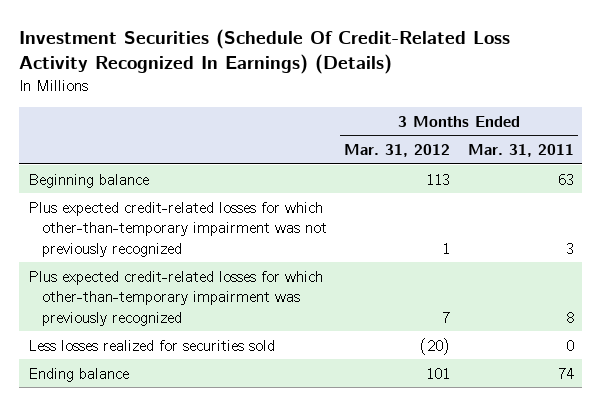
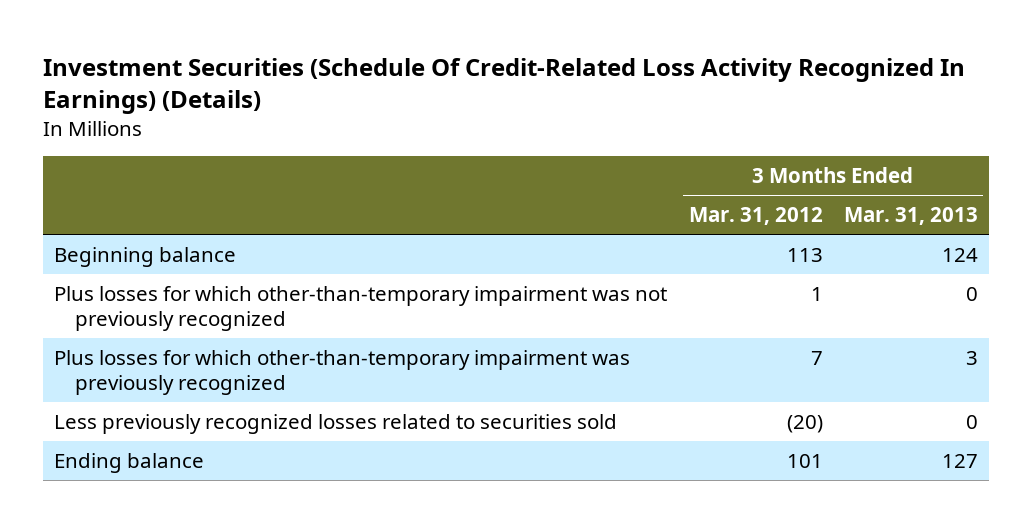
- | 3 Months Ended Mar. 31, 2012 | 3 Months Ended Mar. 31, 2011
+ | 3 Months Ended Mar. 31, 2012 | 3 Months Ended Mar. 31, 2013
- Plus expected credit-related losses for which other-than-temporary impairment was not previously recognized | 1 | 3
- Plus expected credit-related losses for which other-than-temporary impairment was previously recognized | 7 | 8
- Less losses realized for securities sold | (20) | 0
+ Plus losses for which other-than-temporary impairment was not previously recognized | 1 | 0
+ Plus losses for which other-than-temporary impairment was previously recognized | 7 | 3
+ Less previously recognized losses related to securities sold | (20) | 0

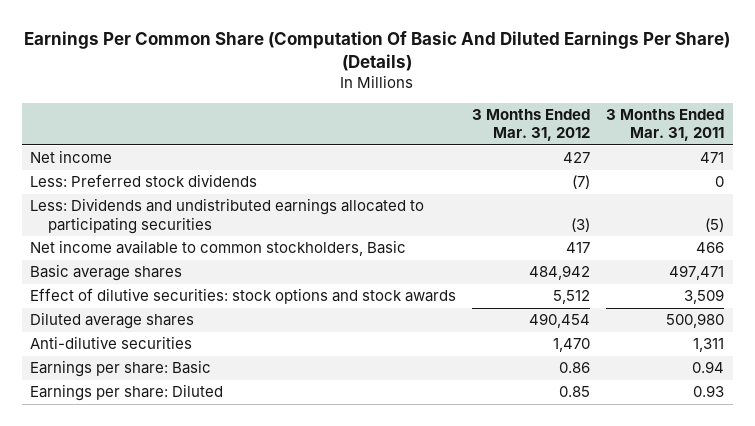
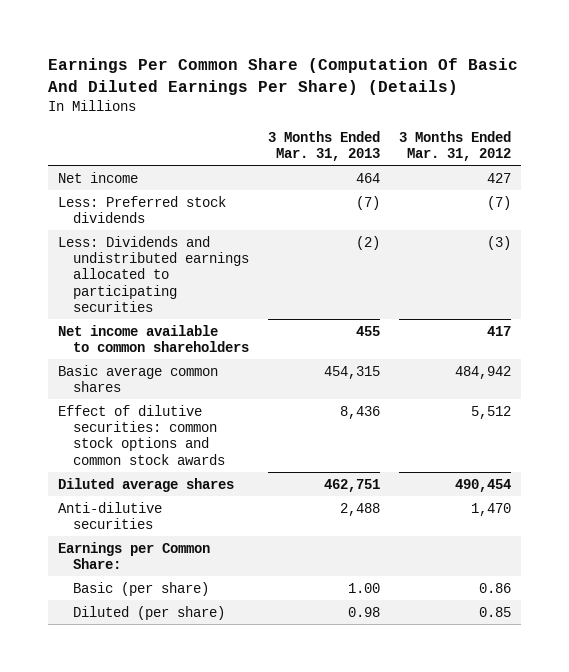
- | 3 Months Ended Mar. 31, 2012 | 3 Months Ended Mar. 31, 2011
+ | 3 Months Ended Mar. 31, 2013 | 3 Months Ended Mar. 31, 2012
- Net income available to common stockholders, Basic | 417 | 466
- Basic average shares | 484,942 | 497,471
- Effect of dilutive securities: stock options and stock awards | 5,512 | 3,509
+ Net income available to common shareholders | 455 | 417
+ Basic average common shares | 454,315 | 484,942
+ Effect of dilutive securities: common stock options and common stock awards | 8,436 | 5,512
- Earnings per share: Basic | 0.86 | 0.94
- Earnings per share: Diluted | 0.85 | 0.93
+ Earnings per Common Share:
+ Basic (per share) | 1.00 | 0.86
+ Diluted (per share) | 0.98 | 0.85

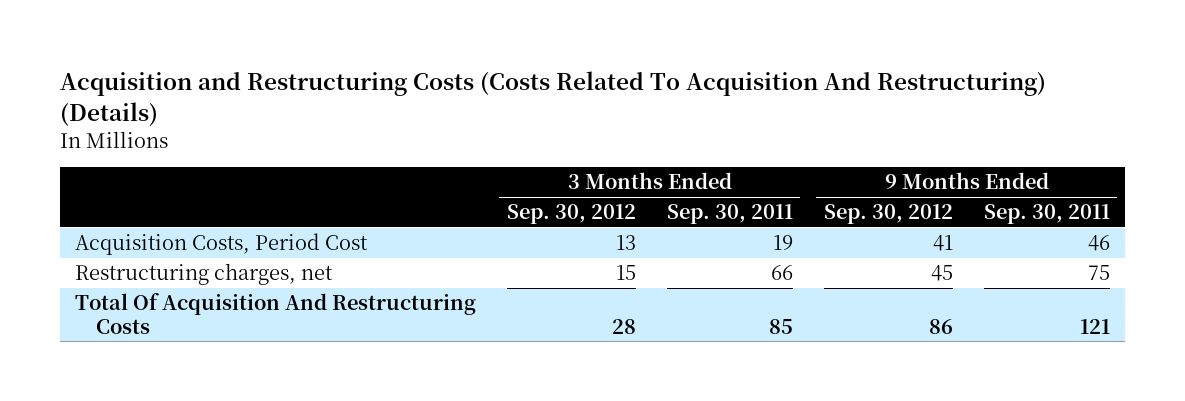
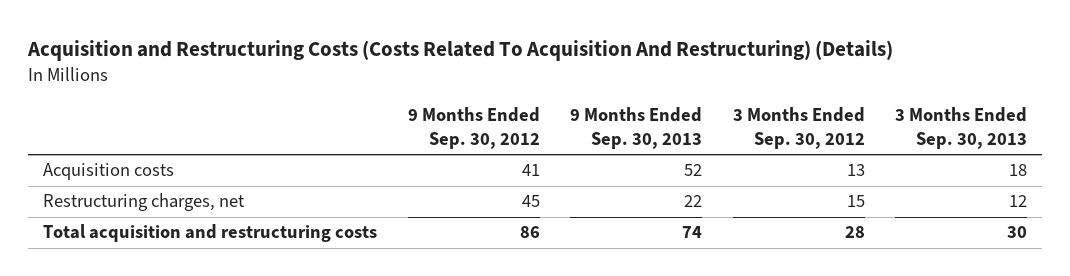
- | 3 Months Ended Sep. 30, 2012 | 3 Months Ended Sep. 30, 2011 | 9 Months Ended Sep. 30, 2012 | 9 Months Ended Sep. 30, 2011
+ | 9 Months Ended Sep. 30, 2012 | 9 Months Ended Sep. 30, 2013 | 3 Months Ended Sep. 30, 2012 | 3 Months Ended Sep. 30, 2013
- Acquisition Costs, Period Cost | 13 | 19 | 41 | 46
+ Acquisition costs | 41 | 52 | 13 | 18
- Total Of Acquisition And Restructuring Costs | 28 | 85 | 86 | 121
+ Total acquisition and restructuring costs | 86 | 74 | 28 | 30

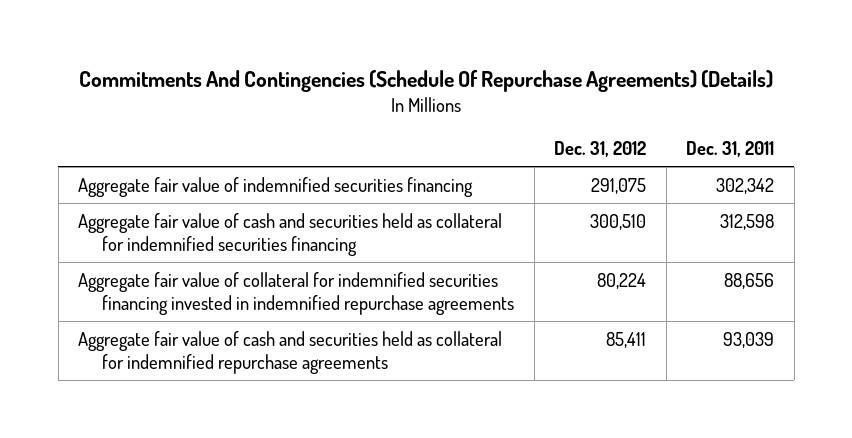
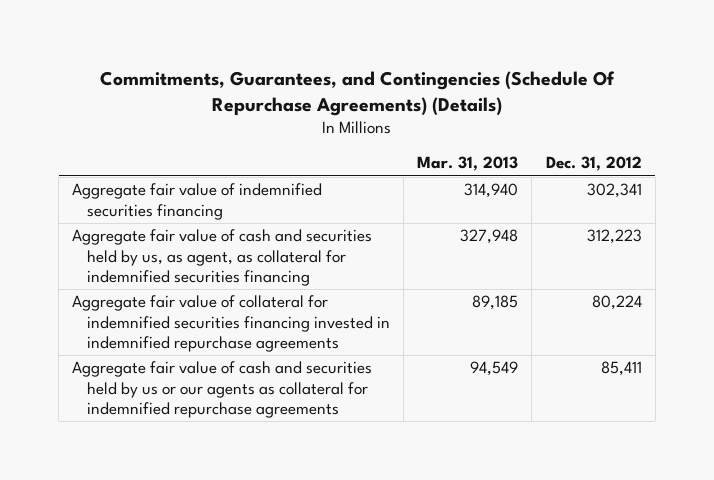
- Commitments And Contingencies (Schedule Of Repurchase Agreements) (Details)
+ Commitments, Guarantees, and Contingencies (Schedule Of Repurchase Agreements) (Details)
- | Dec. 31, 2012 | Dec. 31, 2011
+ | Mar. 31, 2013 | Dec. 31, 2012
- Aggregate fair value of indemnified securities financing | 291,075 | 302,342
- Aggregate fair value of cash and securities held as collateral for indemnified securities financing | 300,510 | 312,598
+ Aggregate fair value of indemnified securities financing | 314,940 | 302,341
+ Aggregate fair value of cash and securities held by us, as agent, as collateral for indemnified securities financing | 327,948 | 312,223
- Aggregate fair value of cash and securities held as collateral for indemnified repurchase agreements | 85,411 | 93,039
+ Aggregate fair value of cash and securities held by us or our agents as collateral for indemnified repurchase agreements | 94,549 | 85,411

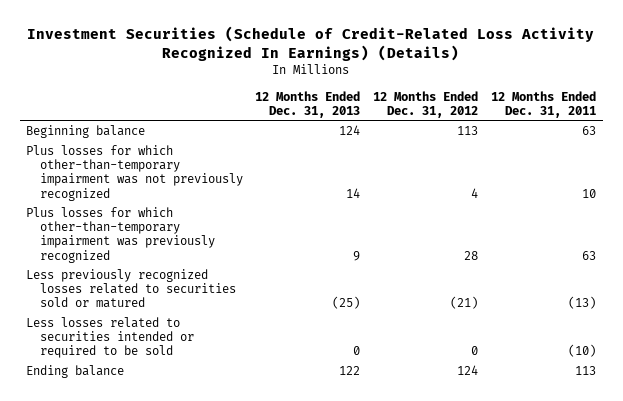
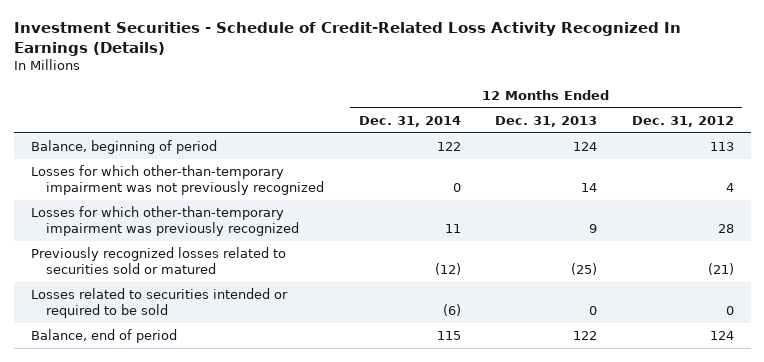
- Investment Securities (Schedule of Credit-Related Loss Activity Recognized In Earnings) (Details)
+ Investment Securities - Schedule of Credit-Related Loss Activity Recognized In Earnings (Details)
- | 12 Months Ended Dec. 31, 2013 | 12 Months Ended Dec. 31, 2012 | 12 Months Ended Dec. 31, 2011
+ | 12 Months Ended Dec. 31, 2014 | 12 Months Ended Dec. 31, 2013 | 12 Months Ended Dec. 31, 2012
- Beginning balance | 124 | 113 | 63
- Plus losses for which other-than-temporary impairment was not previously recognized | 14 | 4 | 10
- Plus losses for which other-than-temporary impairment was previously recognized | 9 | 28 | 63
- Less previously recognized losses related to securities sold or matured | (25) | (21) | (13)
- Less losses related to securities intended or required to be sold | 0 | 0 | (10)
- Ending balance | 122 | 124 | 113
+ Balance, beginning of period | 122 | 124 | 113
+ Losses for which other-than-temporary impairment was not previously recognized | 0 | 14 | 4
+ Losses for which other-than-temporary impairment was previously recognized | 11 | 9 | 28
+ Previously recognized losses related to securities sold or matured | (12) | (25) | (21)
+ Losses related to securities intended or required to be sold | (6) | 0 | 0
+ Balance, end of period | 115 | 122 | 124

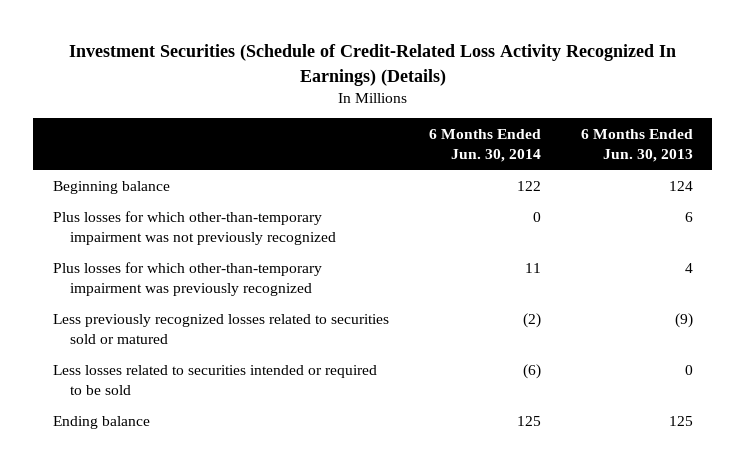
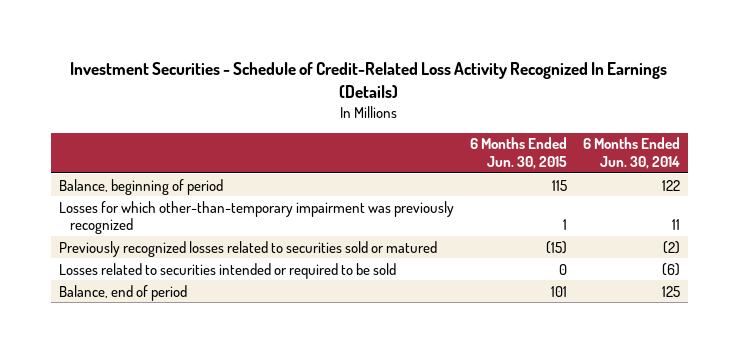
- Investment Securities (Schedule of Credit-Related Loss Activity Recognized In Earnings) (Details)
+ Investment Securities - Schedule of Credit-Related Loss Activity Recognized In Earnings (Details)
- | 6 Months Ended Jun. 30, 2014 | 6 Months Ended Jun. 30, 2013
+ | 6 Months Ended Jun. 30, 2015 | 6 Months Ended Jun. 30, 2014
- Beginning balance | 122 | 124
- Plus losses for which other-than-temporary impairment was not previously recognized | 0 | 6
- Plus losses for which other-than-temporary impairment was previously recognized | 11 | 4
- Less previously recognized losses related to securities sold or matured | (2) | (9)
- Less losses related to securities intended or required to be sold | (6) | 0
- Ending balance | 125 | 125
+ Balance, beginning of period | 115 | 122
+ Losses for which other-than-temporary impairment was previously recognized | 1 | 11
+ Previously recognized losses related to securities sold or matured | (15) | (2)
+ Losses related to securities intended or required to be sold | 0 | (6)
+ Balance, end of period | 101 | 125

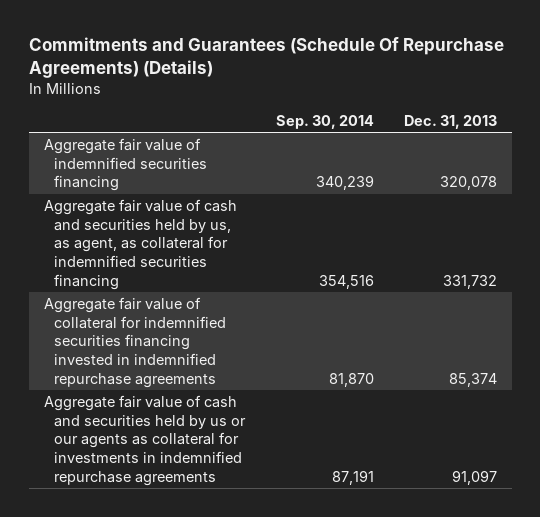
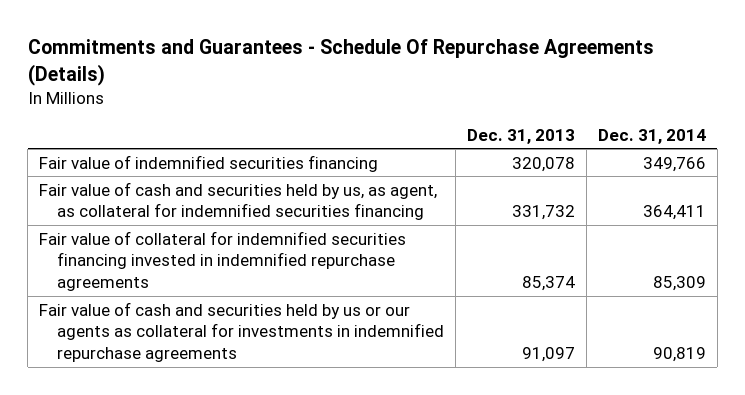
- Commitments and Guarantees (Schedule Of Repurchase Agreements) (Details)
+ Commitments and Guarantees - Schedule Of Repurchase Agreements (Details)
- | Sep. 30, 2014 | Dec. 31, 2013
+ | Dec. 31, 2013 | Dec. 31, 2014
- Aggregate fair value of indemnified securities financing | 340,239 | 320,078
- Aggregate fair value of cash and securities held by us, as agent, as collateral for indemnified securities financing | 354,516 | 331,732
- Aggregate fair value of collateral for indemnified securities financing invested in indemnified repurchase agreements | 81,870 | 85,374
- Aggregate fair value of cash and securities held by us or our agents as collateral for investments in indemnified repurchase agreements | 87,191 | 91,097
+ Fair value of indemnified securities financing | 320,078 | 349,766
+ Fair value of cash and securities held by us, as agent, as collateral for indemnified securities financing | 331,732 | 364,411
+ Fair value of collateral for indemnified securities financing invested in indemnified repurchase agreements | 85,374 | 85,309
+ Fair value of cash and securities held by us or our agents as collateral for investments in indemnified repurchase agreements | 91,097 | 90,819

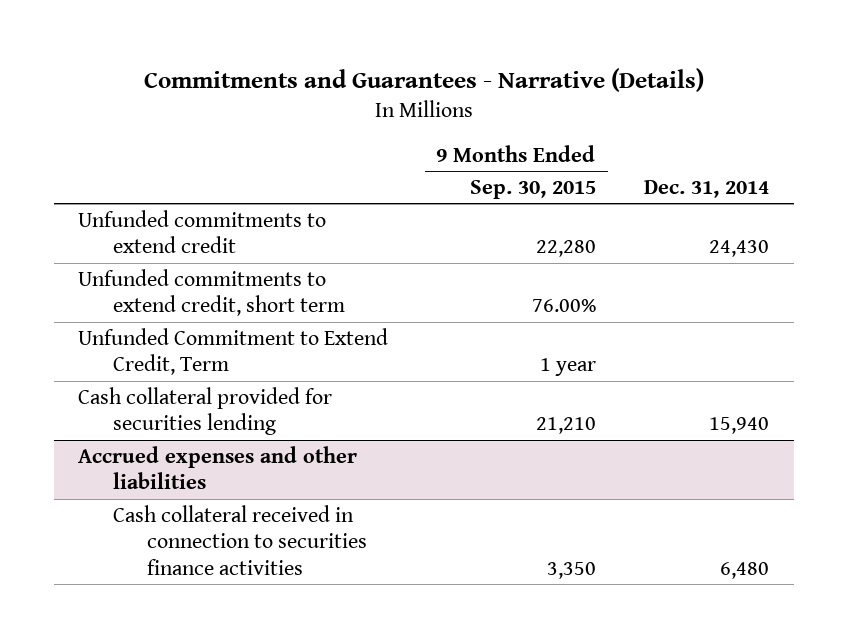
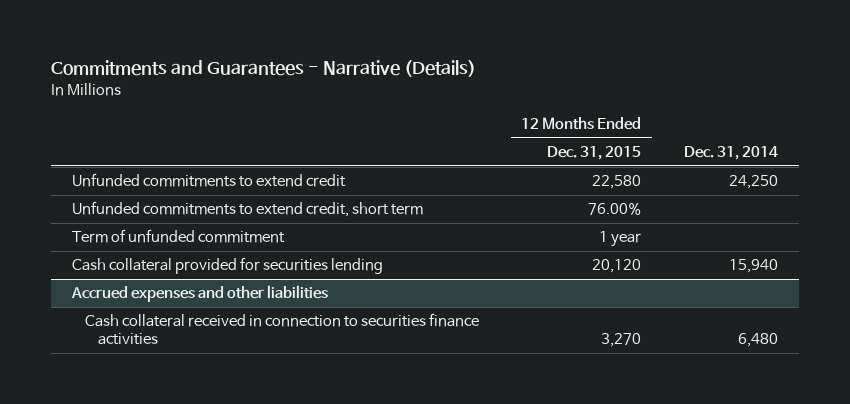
- | 9 Months Ended Sep. 30, 2015 | Dec. 31, 2014
+ | 12 Months Ended Dec. 31, 2015 | Dec. 31, 2014
- Unfunded commitments to extend credit | 22,280 | 24,430
+ Unfunded commitments to extend credit | 22,580 | 24,250
- Unfunded Commitment to Extend Credit, Term | 1 year |
+ Term of unfunded commitment | 1 year |

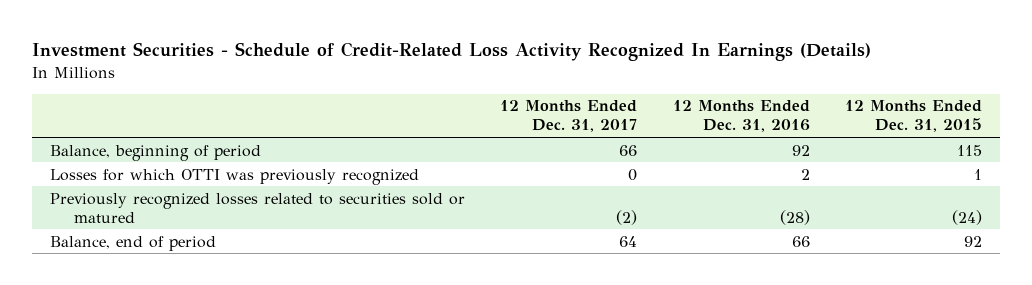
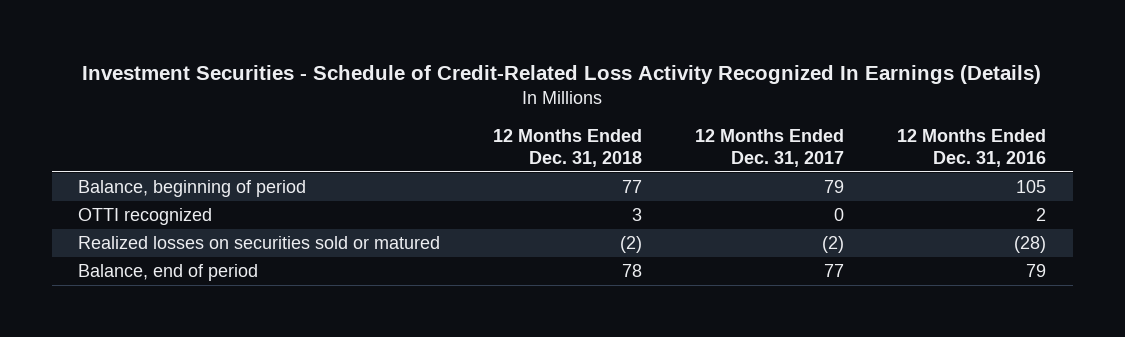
- | 12 Months Ended Dec. 31, 2017 | 12 Months Ended Dec. 31, 2016 | 12 Months Ended Dec. 31, 2015
+ | 12 Months Ended Dec. 31, 2018 | 12 Months Ended Dec. 31, 2017 | 12 Months Ended Dec. 31, 2016
- Balance, beginning of period | 66 | 92 | 115
- Losses for which OTTI was previously recognized | 0 | 2 | 1
- Previously recognized losses related to securities sold or matured | (2) | (28) | (24)
- Balance, end of period | 64 | 66 | 92
+ Balance, beginning of period | 77 | 79 | 105
+ OTTI recognized | 3 | 0 | 2
+ Realized losses on securities sold or matured | (2) | (2) | (28)
+ Balance, end of period | 78 | 77 | 79

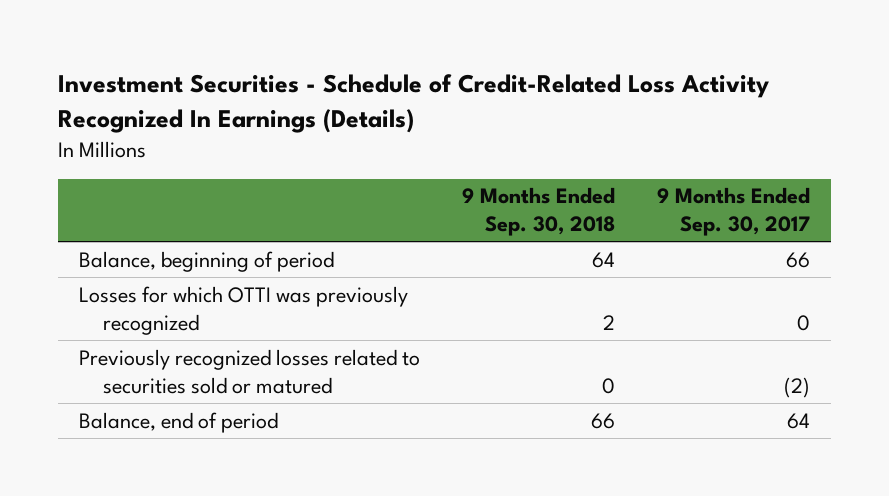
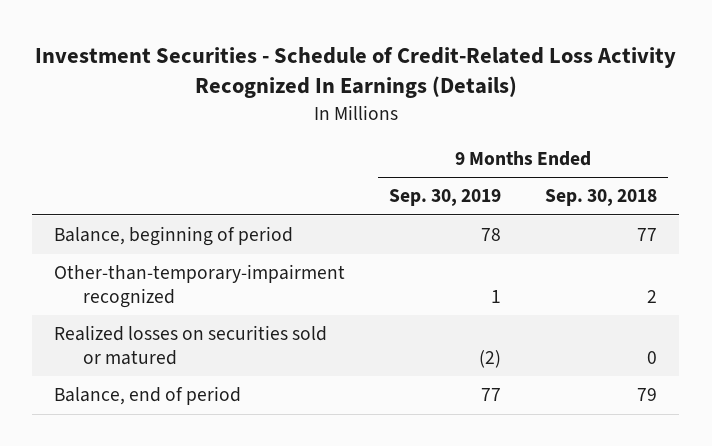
- | 9 Months Ended Sep. 30, 2018 | 9 Months Ended Sep. 30, 2017
+ | 9 Months Ended Sep. 30, 2019 | 9 Months Ended Sep. 30, 2018
- Balance, beginning of period | 64 | 66
- Losses for which OTTI was previously recognized | 2 | 0
- Previously recognized losses related to securities sold or matured | 0 | (2)
- Balance, end of period | 66 | 64
+ Balance, beginning of period | 78 | 77
+ Other-than-temporary-impairment recognized | 1 | 2
+ Realized losses on securities sold or matured | (2) | 0
+ Balance, end of period | 77 | 79

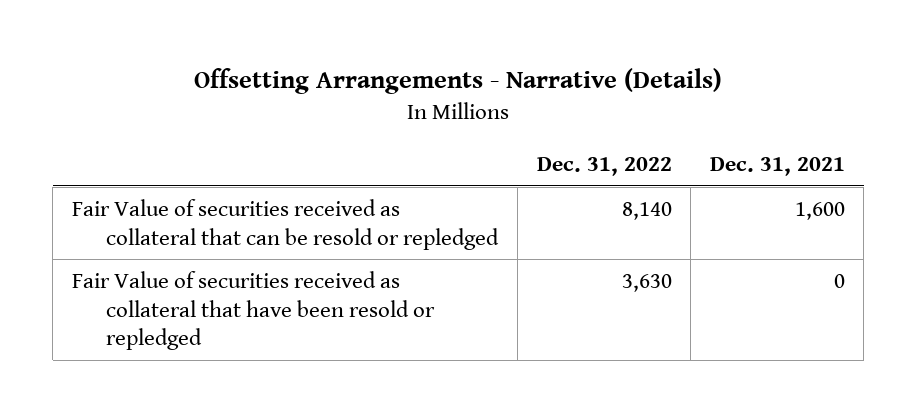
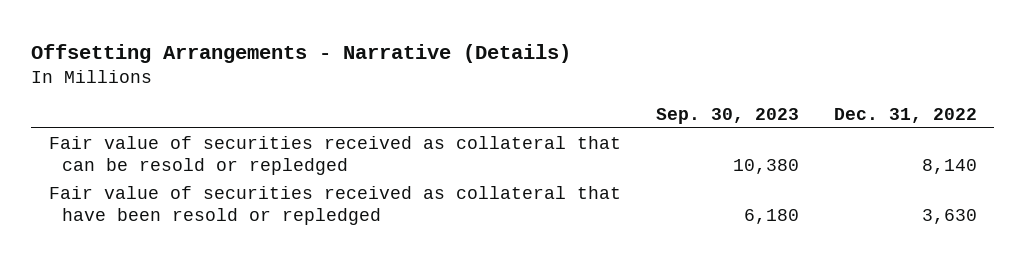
- | Dec. 31, 2022 | Dec. 31, 2021
+ | Sep. 30, 2023 | Dec. 31, 2022
- Fair Value of securities received as collateral that can be resold or repledged | 8,140 | 1,600
- Fair Value of securities received as collateral that have been resold or repledged | 3,630 | 0
+ Fair value of securities received as collateral that can be resold or repledged | 10,380 | 8,140
+ Fair value of securities received as collateral that have been resold or repledged | 6,180 | 3,630

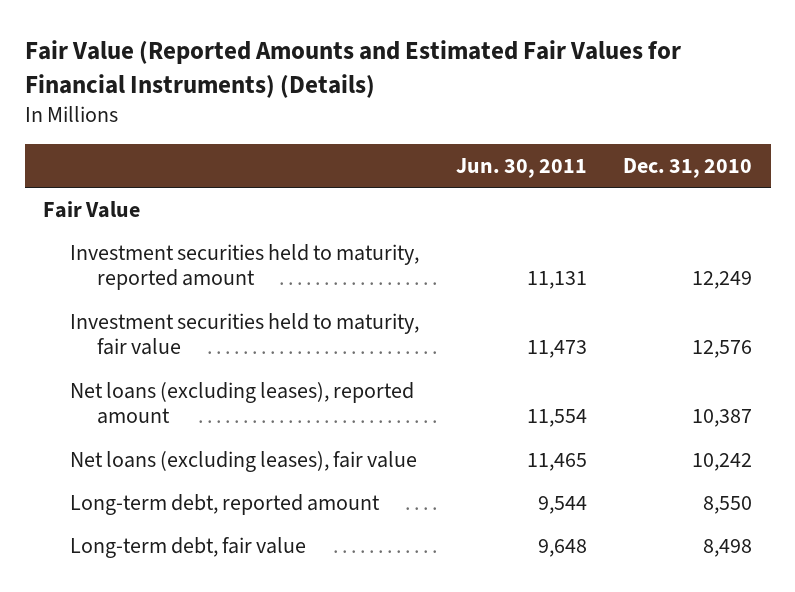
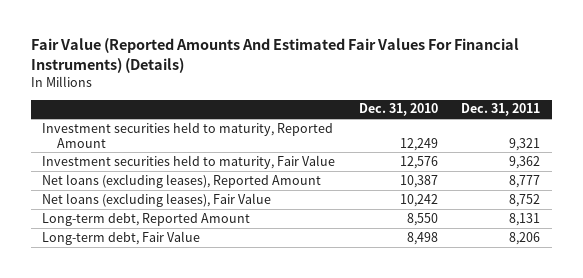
- Fair Value (Reported Amounts and Estimated Fair Values for Financial Instruments) (Details)
+ Fair Value (Reported Amounts And Estimated Fair Values For Financial Instruments) (Details)
- | Jun. 30, 2011 | Dec. 31, 2010
+ | Dec. 31, 2010 | Dec. 31, 2011
- Fair Value
- Investment securities held to maturity, reported amount | 11,131 | 12,249
- Investment securities held to maturity, fair value | 11,473 | 12,576
- Net loans (excluding leases), reported amount | 11,554 | 10,387
- Net loans (excluding leases), fair value | 11,465 | 10,242
- Long-term debt, reported amount | 9,544 | 8,550
- Long-term debt, fair value | 9,648 | 8,498
+ Investment securities held to maturity, Reported Amount | 12,249 | 9,321
+ Investment securities held to maturity, Fair Value | 12,576 | 9,362
+ Net loans (excluding leases), Reported Amount | 10,387 | 8,777
+ Net loans (excluding leases), Fair Value | 10,242 | 8,752
+ Long-term debt, Reported Amount | 8,550 | 8,131
+ Long-term debt, Fair Value | 8,498 | 8,206

